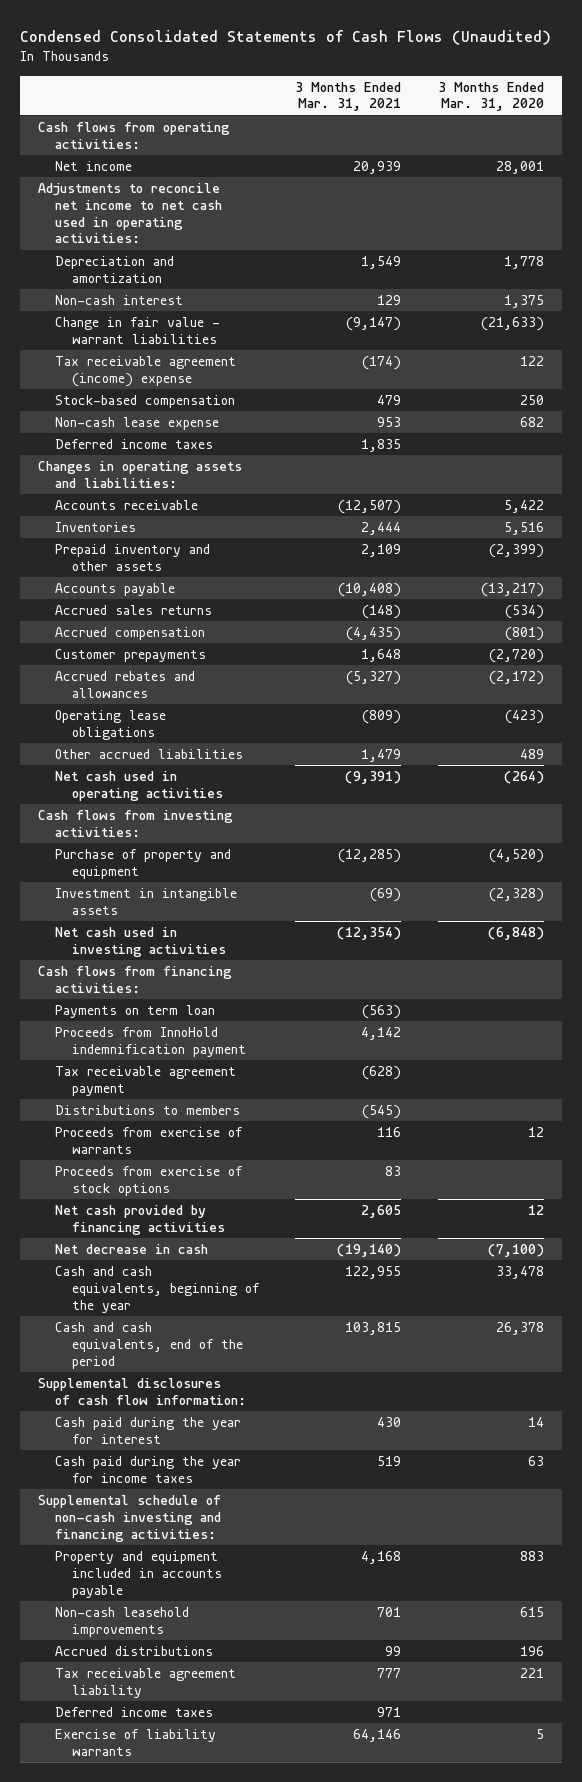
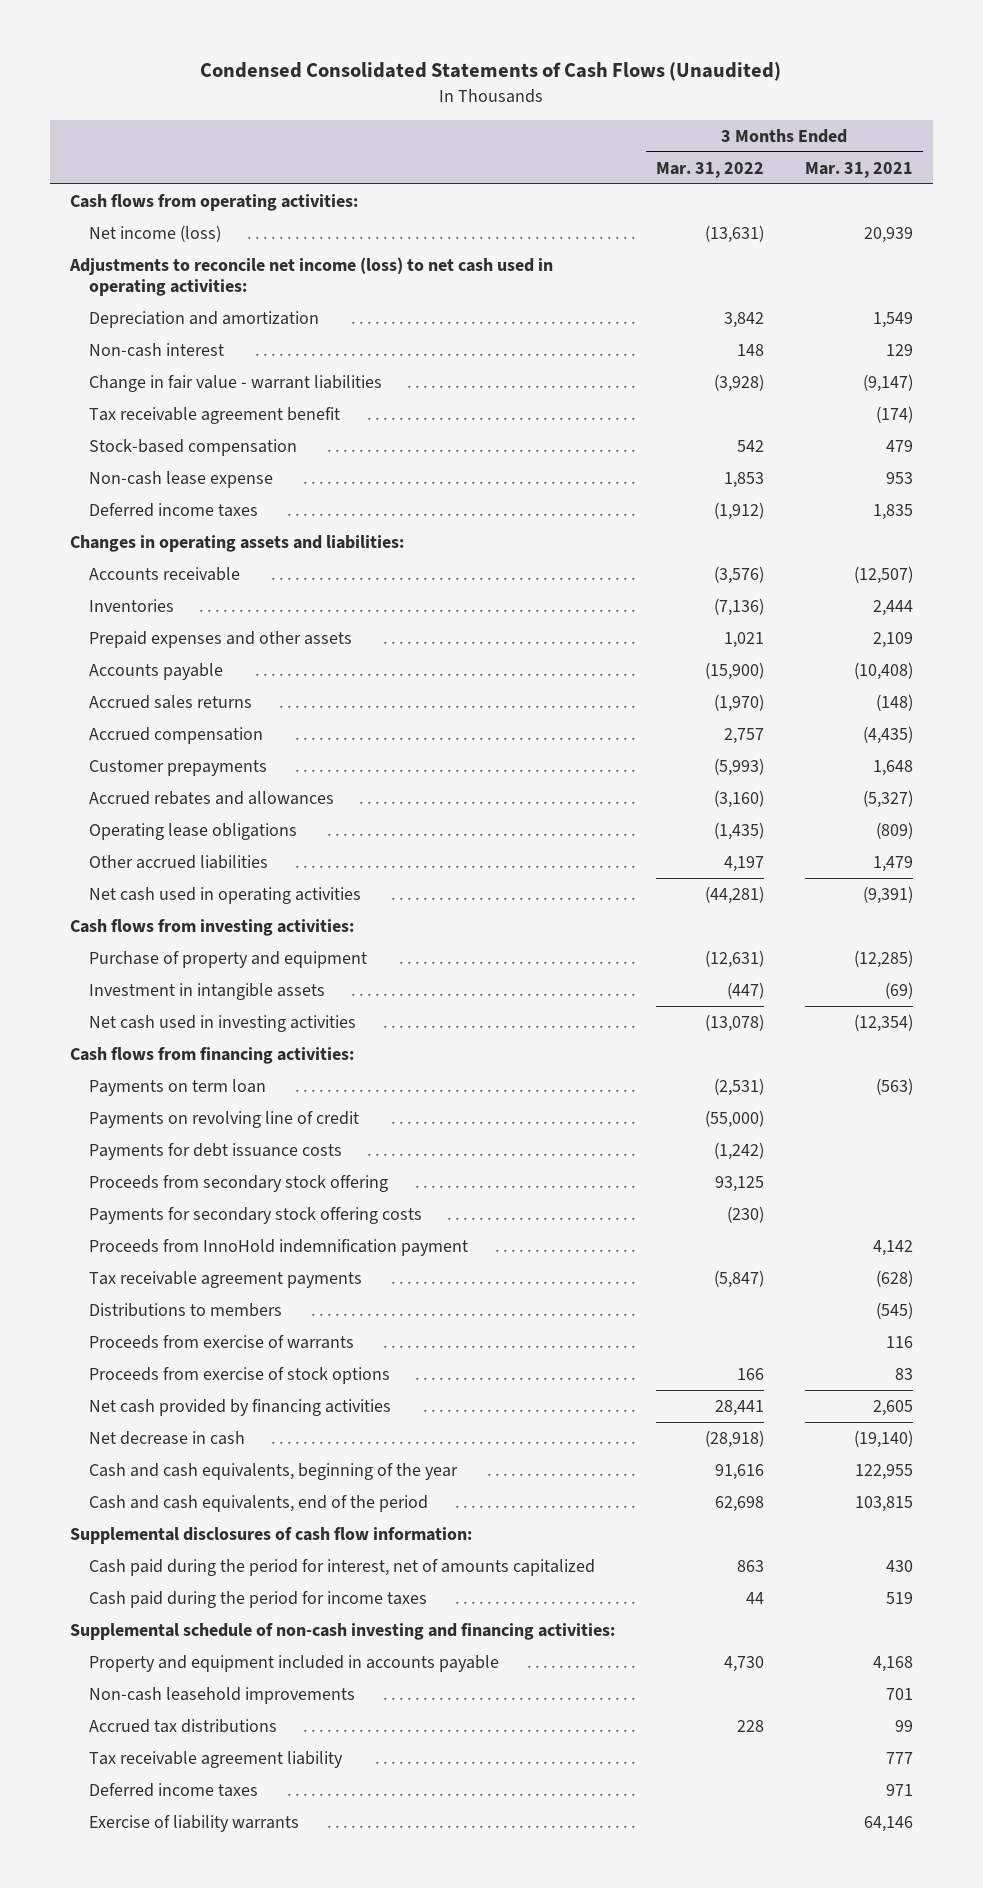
- | 3 Months Ended Mar. 31, 2021 | 3 Months Ended Mar. 31, 2020
+ | 3 Months Ended Mar. 31, 2022 | 3 Months Ended Mar. 31, 2021
- Net income | 20,939 | 28,001
- Adjustments to reconcile net income to net cash used in operating activities:
+ Net income (loss) | (13,631) | 20,939
+ Adjustments to reconcile net income (loss) to net cash used in operating activities:
- Tax receivable agreement (income) expense | (174) | 122
+ Tax receivable agreement benefit | | (174)
- Prepaid inventory and other assets | 2,109 | (2,399)
+ Prepaid expenses and other assets | 1,021 | 2,109
+ Payments on revolving line of credit | (55,000) |
+ Payments for debt issuance costs | (1,242) |
+ Proceeds from secondary stock offering | 93,125 |
+ Payments for secondary stock offering costs | (230) |
- Tax receivable agreement payment | (628) |
+ Tax receivable agreement payments | (5,847) | (628)
- Cash paid during the year for interest | 430 | 14
- Cash paid during the year for income taxes | 519 | 63
+ Cash paid during the period for interest, net of amounts capitalized | 863 | 430
+ Cash paid during the period for income taxes | 44 | 519
- Accrued distributions | 99 | 196
+ Accrued tax distributions | 228 | 99

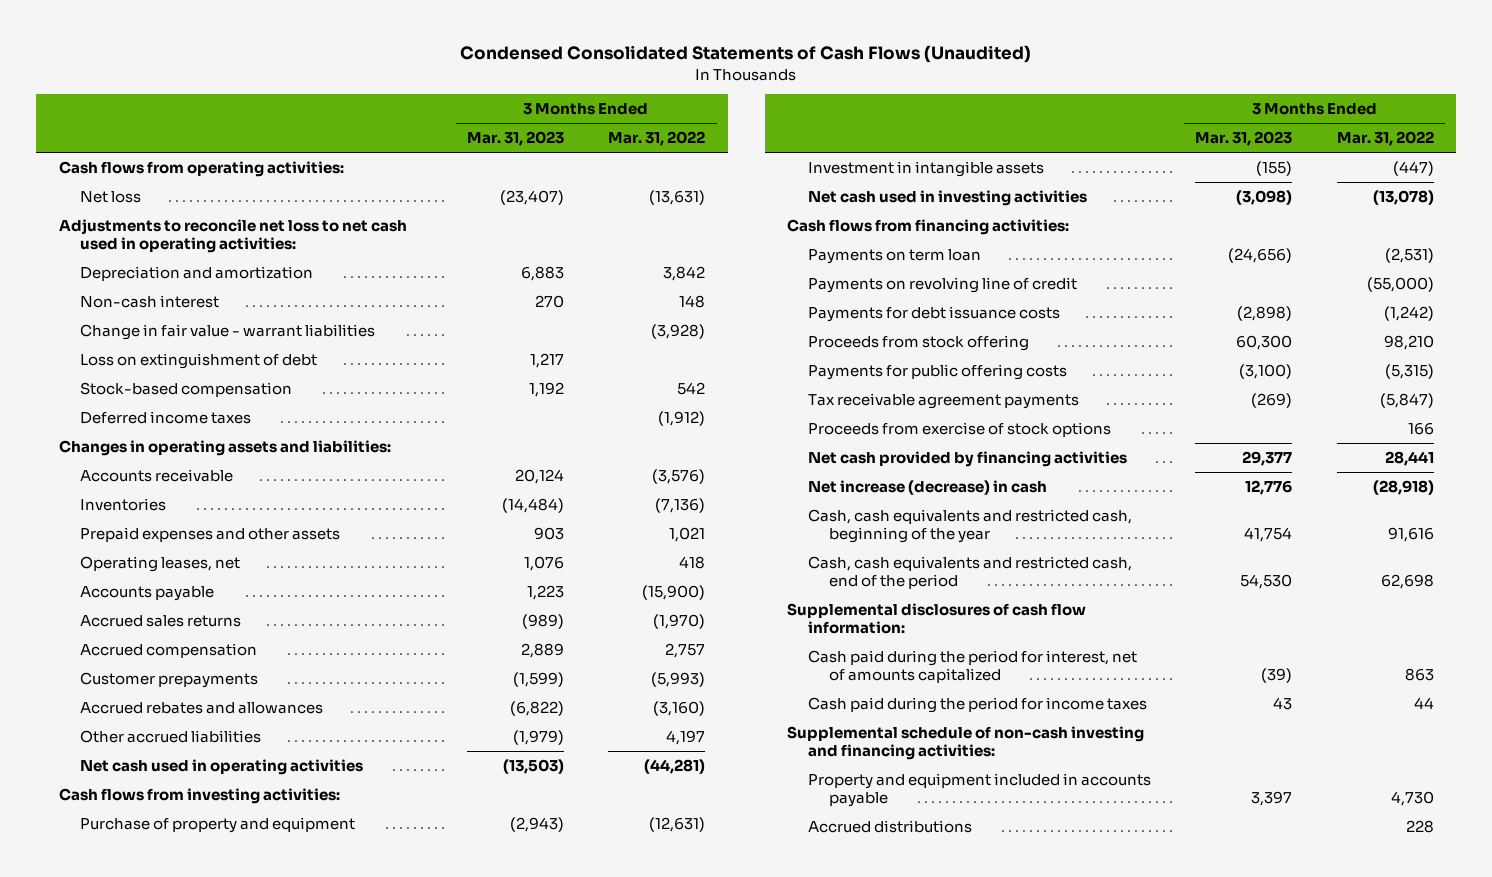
- | 3 Months Ended Mar. 31, 2022 | 3 Months Ended Mar. 31, 2021
+ | 3 Months Ended Mar. 31, 2023 | 3 Months Ended Mar. 31, 2022
- Net income (loss) | (13,631) | 20,939
- Adjustments to reconcile net income (loss) to net cash used in operating activities:
+ Net loss | (23,407) | (13,631)
+ Adjustments to reconcile net loss to net cash used in operating activities:
- Tax receivable agreement benefit | | (174)
+ Loss on extinguishment of debt | 1,217 |
- Non-cash lease expense | 1,853 | 953
+ Operating leases, net | 1,076 | 418
- Operating lease obligations | (1,435) | (809)
- Proceeds from secondary stock offering | 93,125 |
- Payments for secondary stock offering costs | (230) |
- Proceeds from InnoHold indemnification payment | | 4,142
+ Proceeds from stock offering | 60,300 | 98,210
+ Payments for public offering costs | (3,100) | (5,315)
- Distributions to members | | (545)
- Proceeds from exercise of warrants | | 116
- Net decrease in cash | (28,918) | (19,140)
- Cash and cash equivalents, beginning of the year | 91,616 | 122,955
- Cash and cash equivalents, end of the period | 62,698 | 103,815
+ Net increase (decrease) in cash | 12,776 | (28,918)
+ Cash, cash equivalents and restricted cash, beginning of the year | 41,754 | 91,616
+ Cash, cash equivalents and restricted cash, end of the period | 54,530 | 62,698
- Non-cash leasehold improvements | | 701
- Accrued tax distributions | 228 | 99
- Tax receivable agreement liability | | 777
- Deferred income taxes | | 971
- Exercise of liability warrants | | 64,146
+ Accrued distributions | | 228

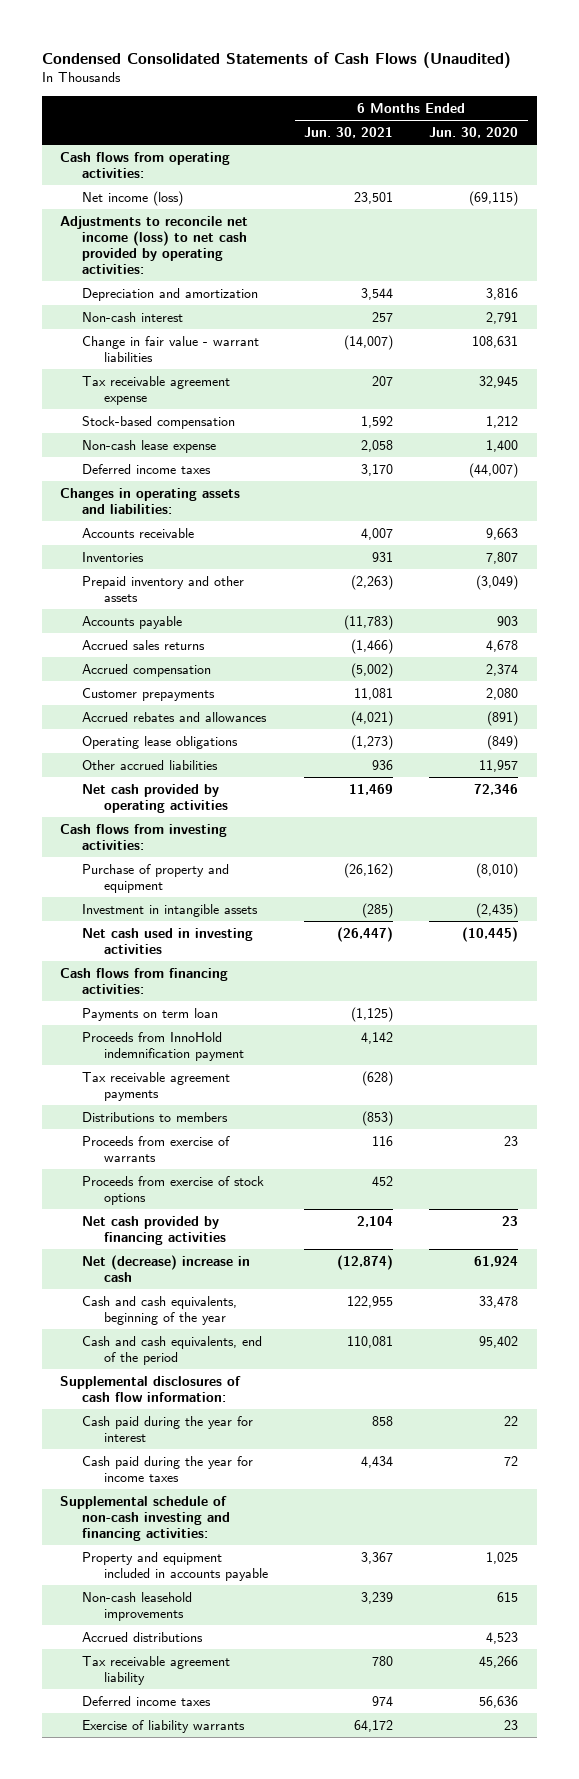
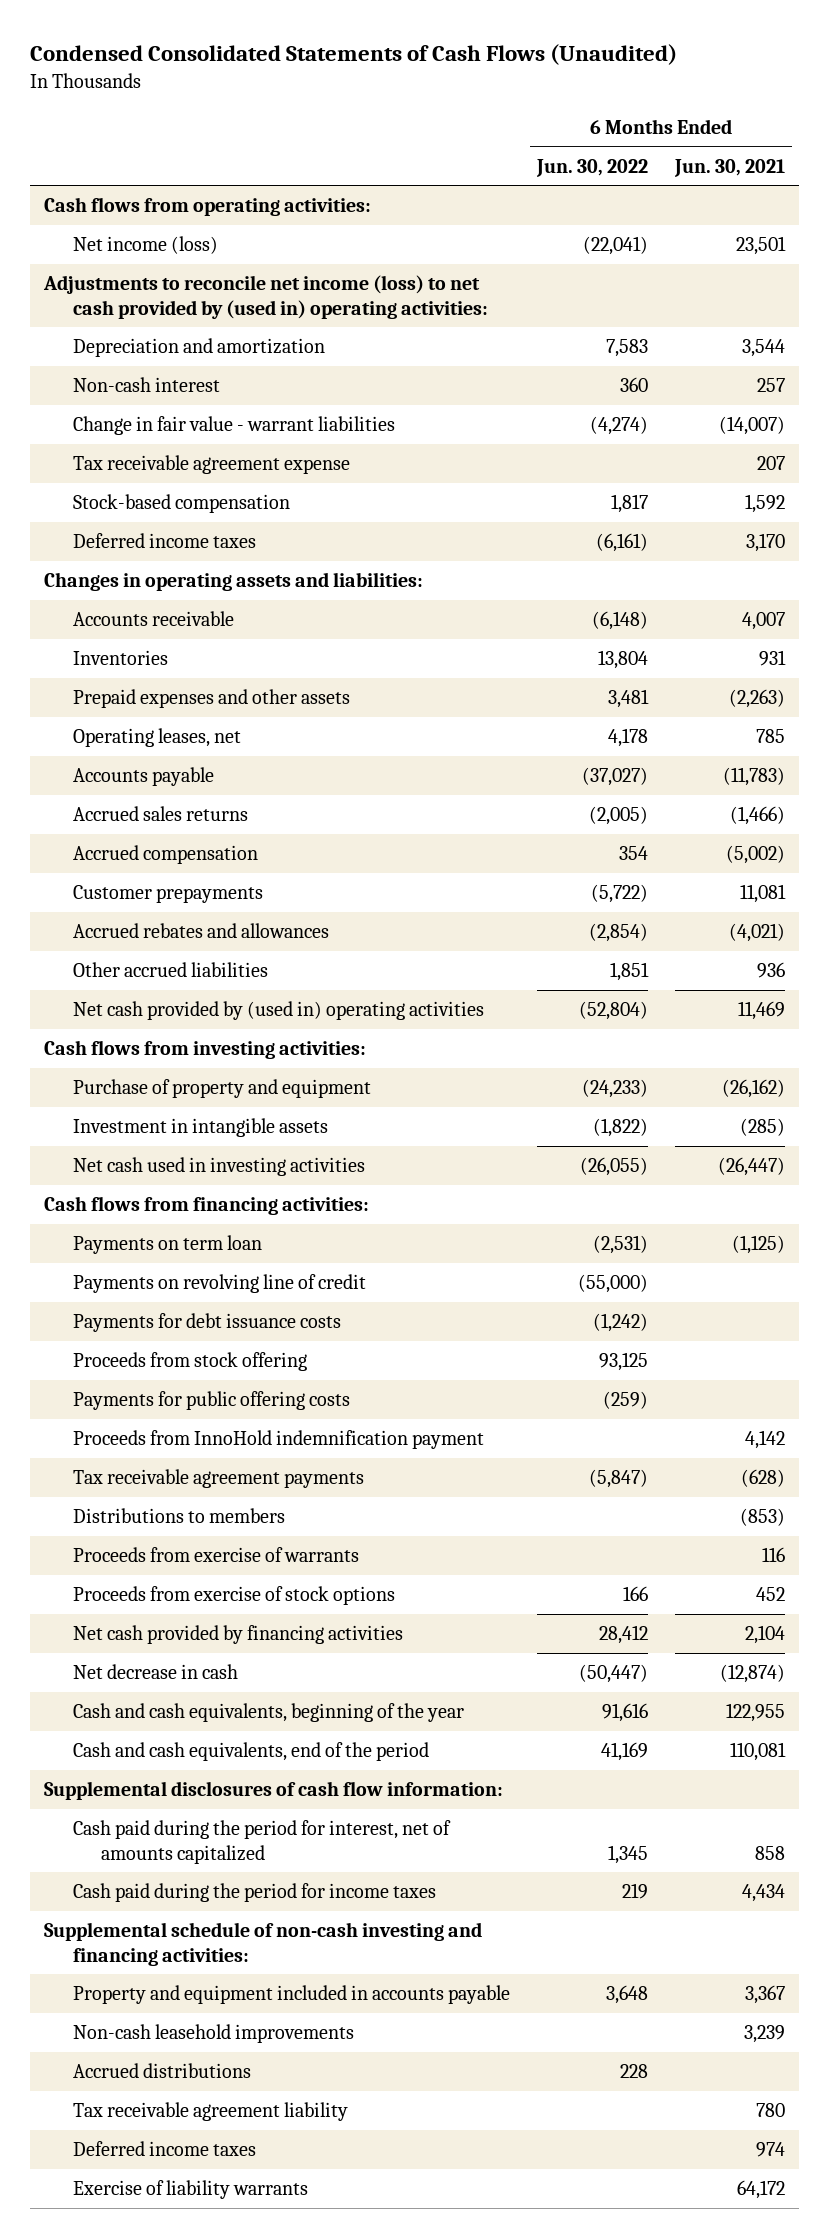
- | 6 Months Ended Jun. 30, 2021 | 6 Months Ended Jun. 30, 2020
+ | 6 Months Ended Jun. 30, 2022 | 6 Months Ended Jun. 30, 2021
- Adjustments to reconcile net income (loss) to net cash provided by operating activities:
+ Adjustments to reconcile net income (loss) to net cash provided by (used in) operating activities:
- Non-cash lease expense | 2,058 | 1,400
- Prepaid inventory and other assets | (2,263) | (3,049)
+ Prepaid expenses and other assets | 3,481 | (2,263)
+ Operating leases, net | 4,178 | 785
- Operating lease obligations | (1,273) | (849)
- Net cash provided by operating activities | 11,469 | 72,346
+ Net cash provided by (used in) operating activities | (52,804) | 11,469
+ Payments on revolving line of credit | (55,000) |
+ Payments for debt issuance costs | (1,242) |
+ Proceeds from stock offering | 93,125 |
+ Payments for public offering costs | (259) |
- Net (decrease) increase in cash | (12,874) | 61,924
+ Net decrease in cash | (50,447) | (12,874)
- Cash paid during the year for interest | 858 | 22
- Cash paid during the year for income taxes | 4,434 | 72
+ Cash paid during the period for interest, net of amounts capitalized | 1,345 | 858
+ Cash paid during the period for income taxes | 219 | 4,434

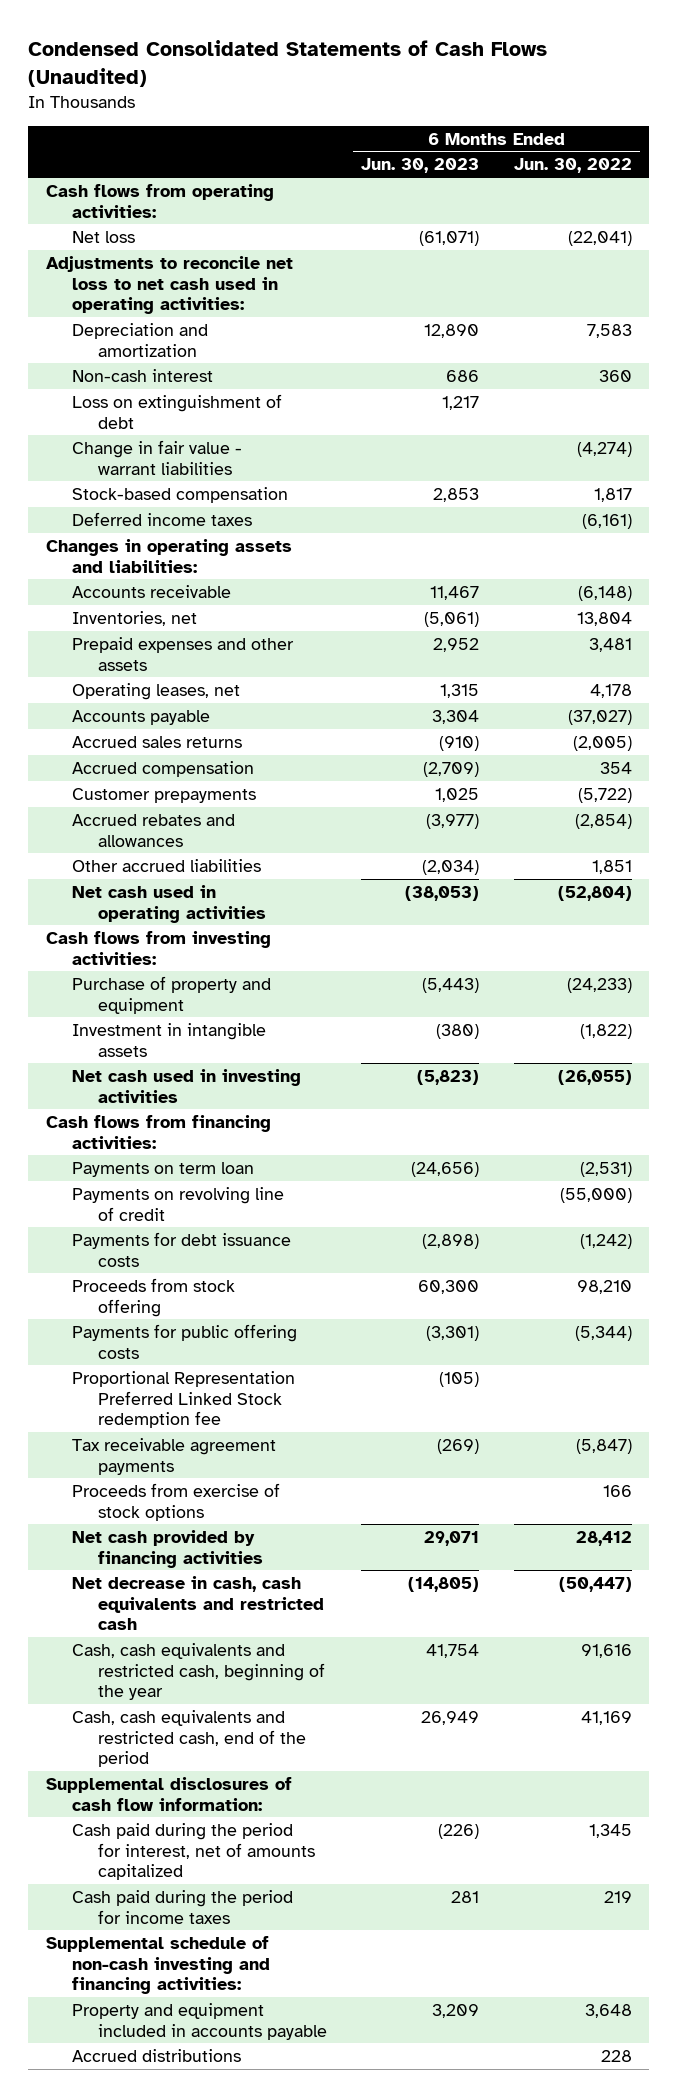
- | 6 Months Ended Jun. 30, 2022 | 6 Months Ended Jun. 30, 2021
+ | 6 Months Ended Jun. 30, 2023 | 6 Months Ended Jun. 30, 2022
- Net income (loss) | (22,041) | 23,501
- Adjustments to reconcile net income (loss) to net cash provided by (used in) operating activities:
+ Net loss | (61,071) | (22,041)
+ Adjustments to reconcile net loss to net cash used in operating activities:
+ Loss on extinguishment of debt | 1,217 |
- Tax receivable agreement expense | | 207
- Inventories | 13,804 | 931
+ Inventories, net | (5,061) | 13,804
- Net cash provided by (used in) operating activities | (52,804) | 11,469
+ Net cash used in operating activities | (38,053) | (52,804)
- Proceeds from stock offering | 93,125 |
- Payments for public offering costs | (259) |
- Proceeds from InnoHold indemnification payment | | 4,142
+ Proceeds from stock offering | 60,300 | 98,210
+ Payments for public offering costs | (3,301) | (5,344)
+ Proportional Representation Preferred Linked Stock redemption fee | (105) |
- Distributions to members | | (853)
- Proceeds from exercise of warrants | | 116
- Net decrease in cash | (50,447) | (12,874)
- Cash and cash equivalents, beginning of the year | 91,616 | 122,955
- Cash and cash equivalents, end of the period | 41,169 | 110,081
+ Net decrease in cash, cash equivalents and restricted cash | (14,805) | (50,447)
+ Cash, cash equivalents and restricted cash, beginning of the year | 41,754 | 91,616
+ Cash, cash equivalents and restricted cash, end of the period | 26,949 | 41,169
- Non-cash leasehold improvements | | 3,239
- Tax receivable agreement liability | | 780
- Deferred income taxes | | 974
- Exercise of liability warrants | | 64,172

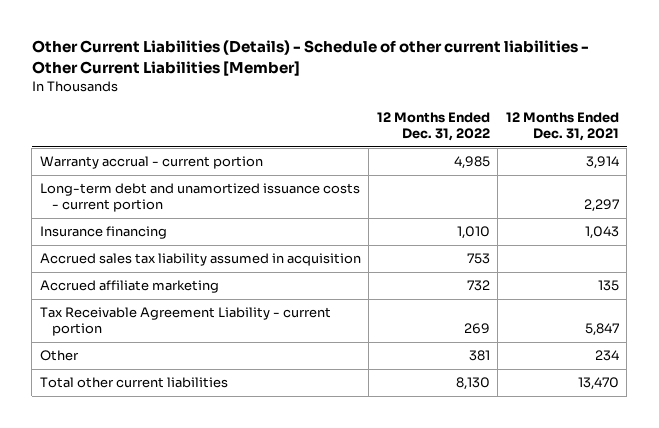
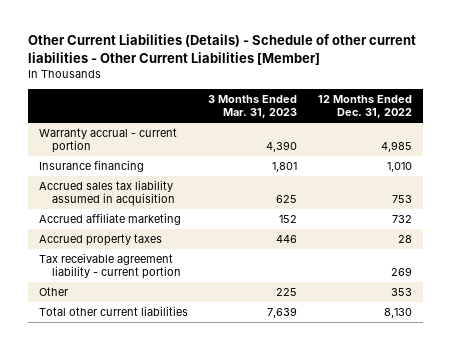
- | 12 Months Ended Dec. 31, 2022 | 12 Months Ended Dec. 31, 2021
+ | 3 Months Ended Mar. 31, 2023 | 12 Months Ended Dec. 31, 2022
- Long-term debt and unamortized issuance costs - current portion | | 2,297
- Tax Receivable Agreement Liability - current portion | 269 | 5,847
- Other | 381 | 234
+ Accrued property taxes | 446 | 28
+ Tax receivable agreement liability - current portion | | 269
+ Other | 225 | 353

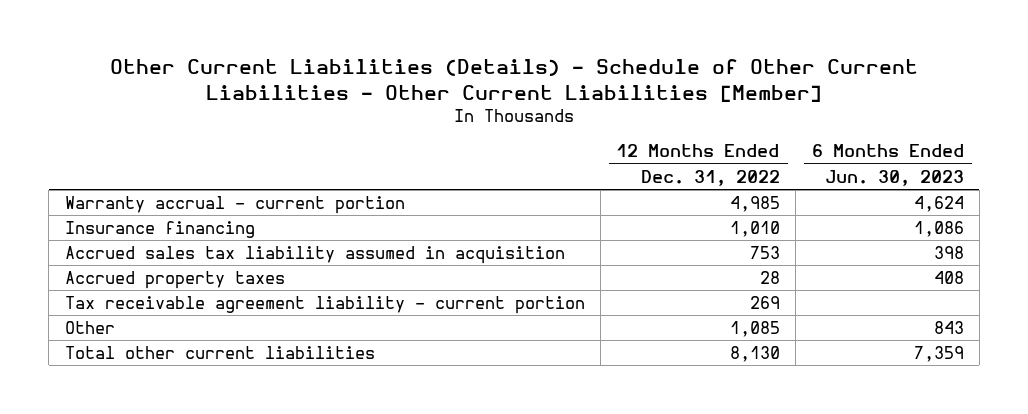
- Other Current Liabilities (Details) - Schedule of other current liabilities - Other Current Liabilities [Member]
+ Other Current Liabilities (Details) - Schedule of Other Current Liabilities - Other Current Liabilities [Member]
- | 3 Months Ended Mar. 31, 2023 | 12 Months Ended Dec. 31, 2022
+ | 12 Months Ended Dec. 31, 2022 | 6 Months Ended Jun. 30, 2023
- Accrued affiliate marketing | 152 | 732
- Other | 225 | 353
+ Other | 1,085 | 843

